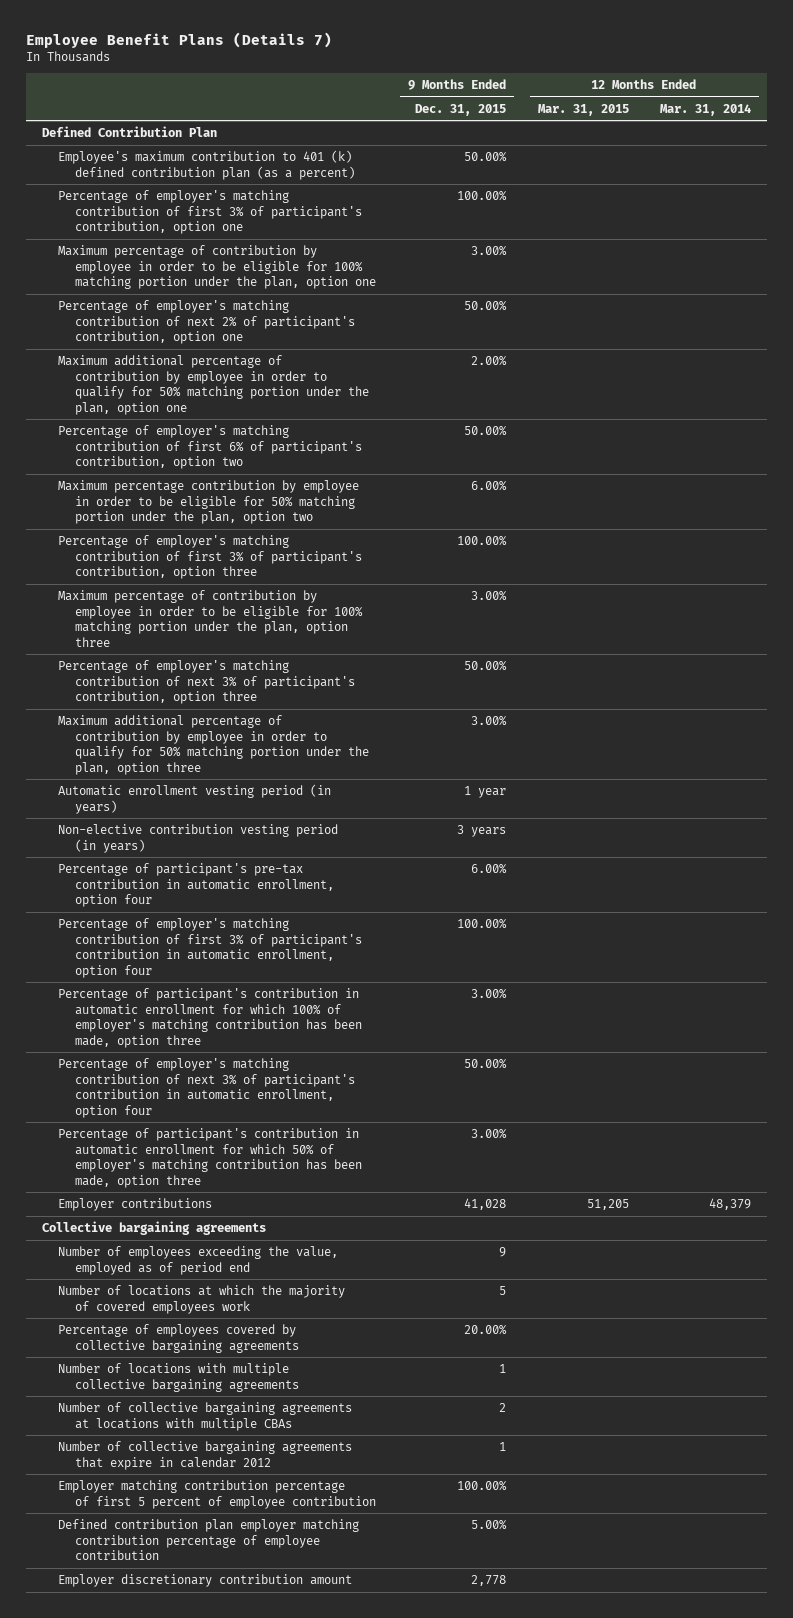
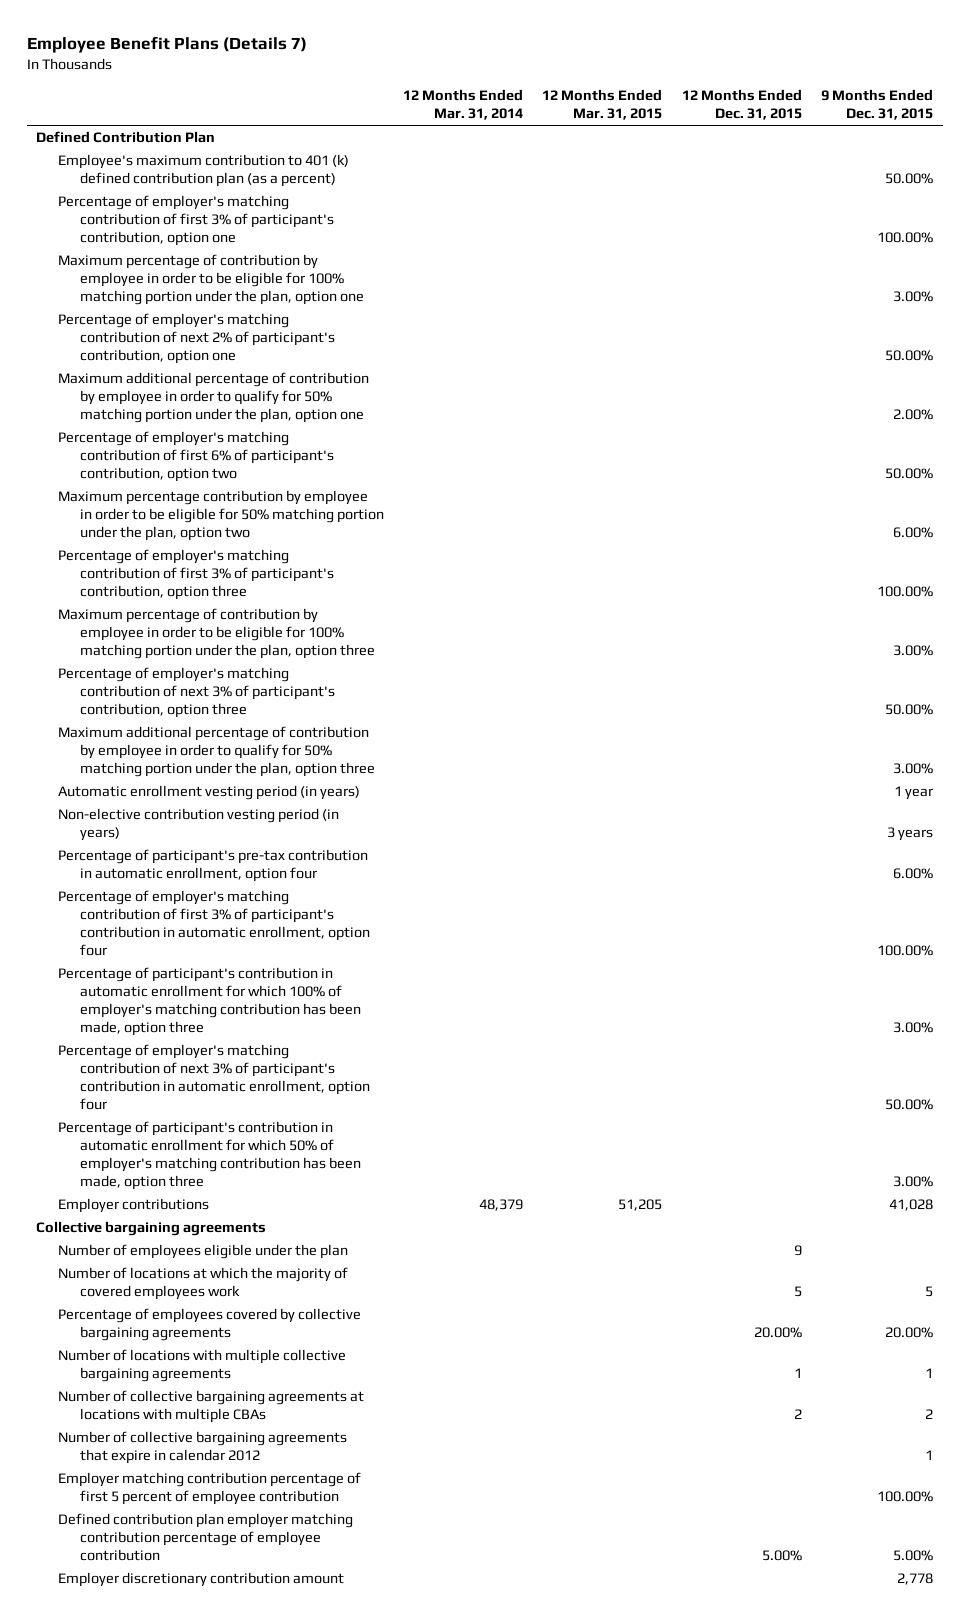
- | 9 Months Ended Dec. 31, 2015 | 12 Months Ended Mar. 31, 2015 | 12 Months Ended Mar. 31, 2014
+ | 12 Months Ended Mar. 31, 2014 | 12 Months Ended Mar. 31, 2015 | 12 Months Ended Dec. 31, 2015 | 9 Months Ended Dec. 31, 2015
- Number of employees exceeding the value, employed as of period end | 9 | |
+ Number of employees eligible under the plan | | | 9 |

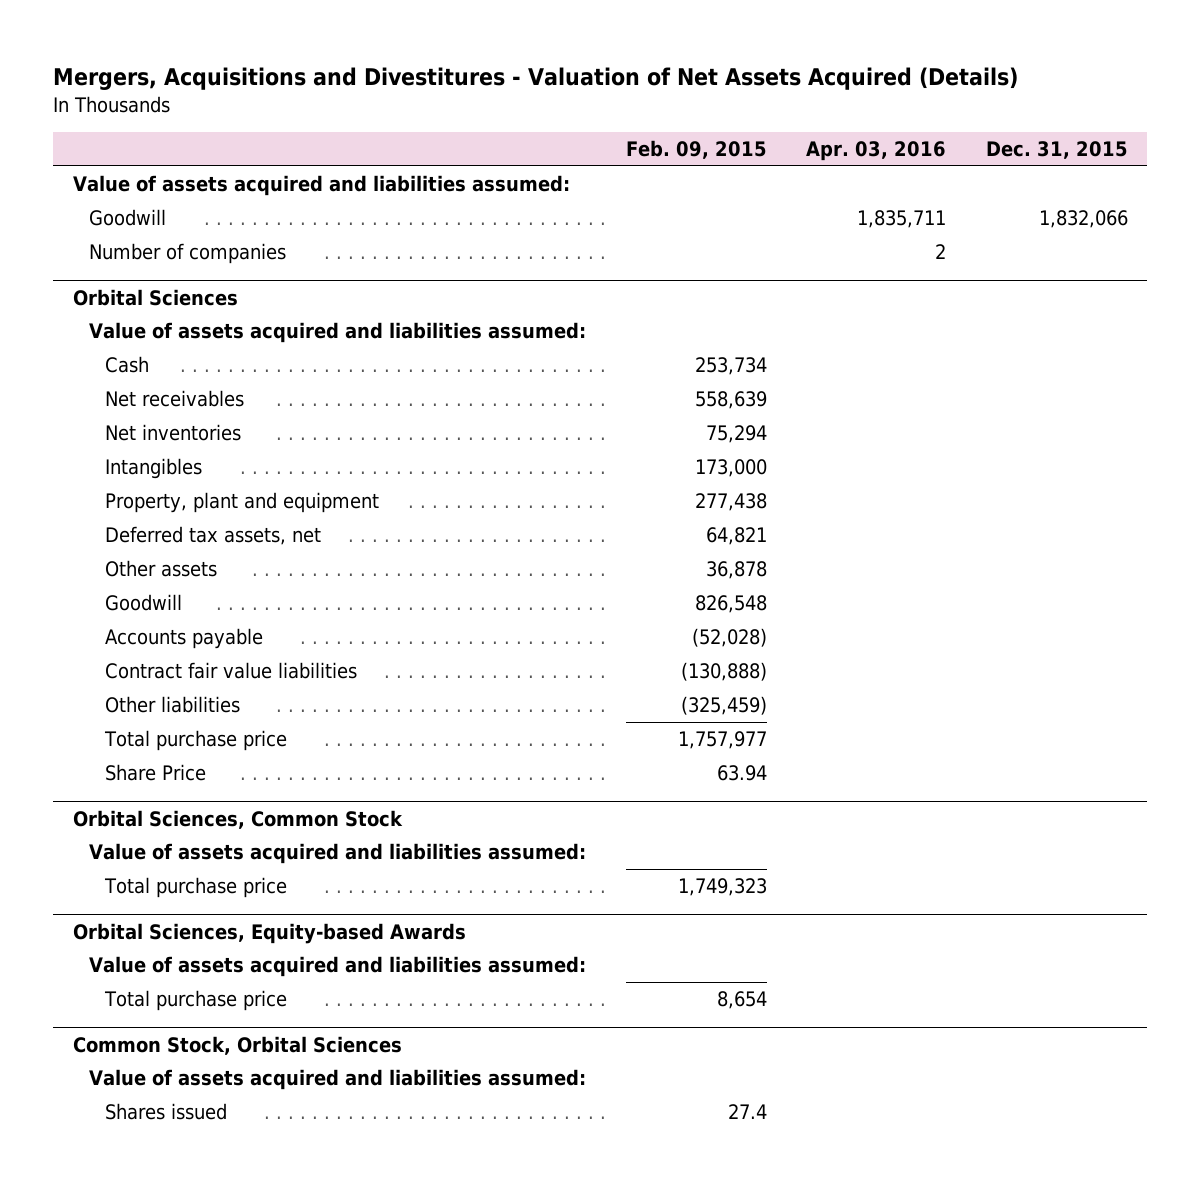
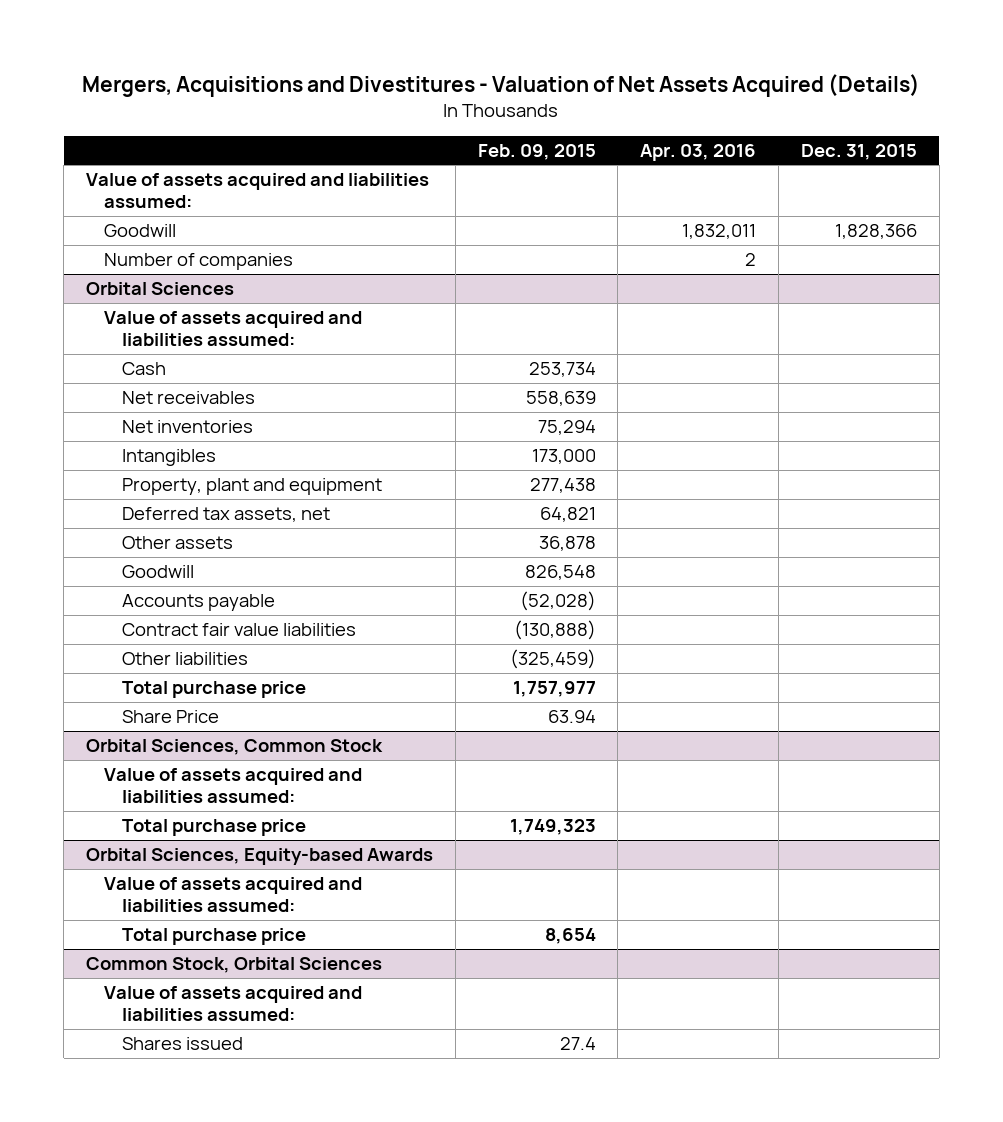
- Goodwill | | 1,835,711 | 1,832,066
+ Goodwill | | 1,832,011 | 1,828,366

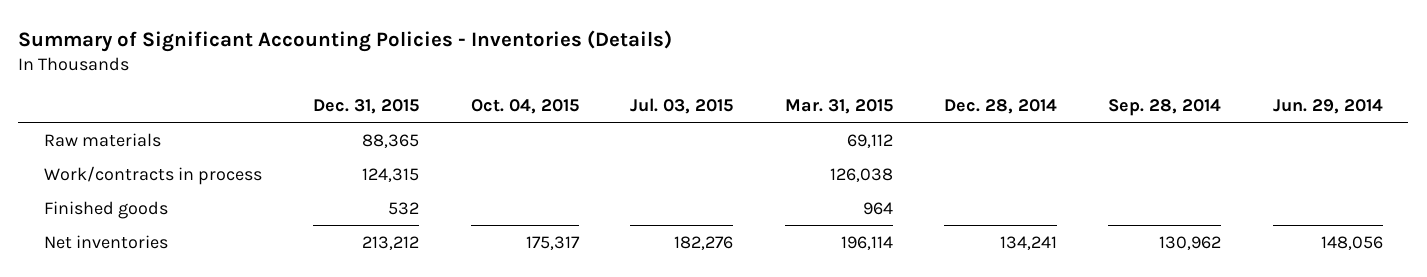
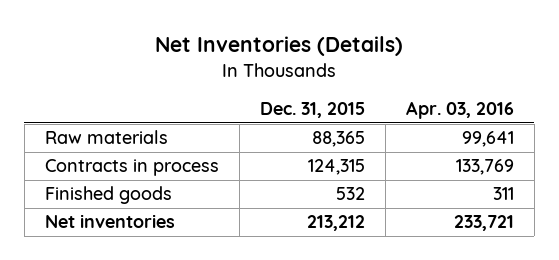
- Summary of Significant Accounting Policies - Inventories (Details)
+ Net Inventories (Details)
- | Dec. 31, 2015 | Oct. 04, 2015 | Jul. 03, 2015 | Mar. 31, 2015 | Dec. 28, 2014 | Sep. 28, 2014 | Jun. 29, 2014
+ | Dec. 31, 2015 | Apr. 03, 2016
- Work/contracts in process | 124,315 | | | 126,038 | | |
+ Contracts in process | 124,315 | 133,769

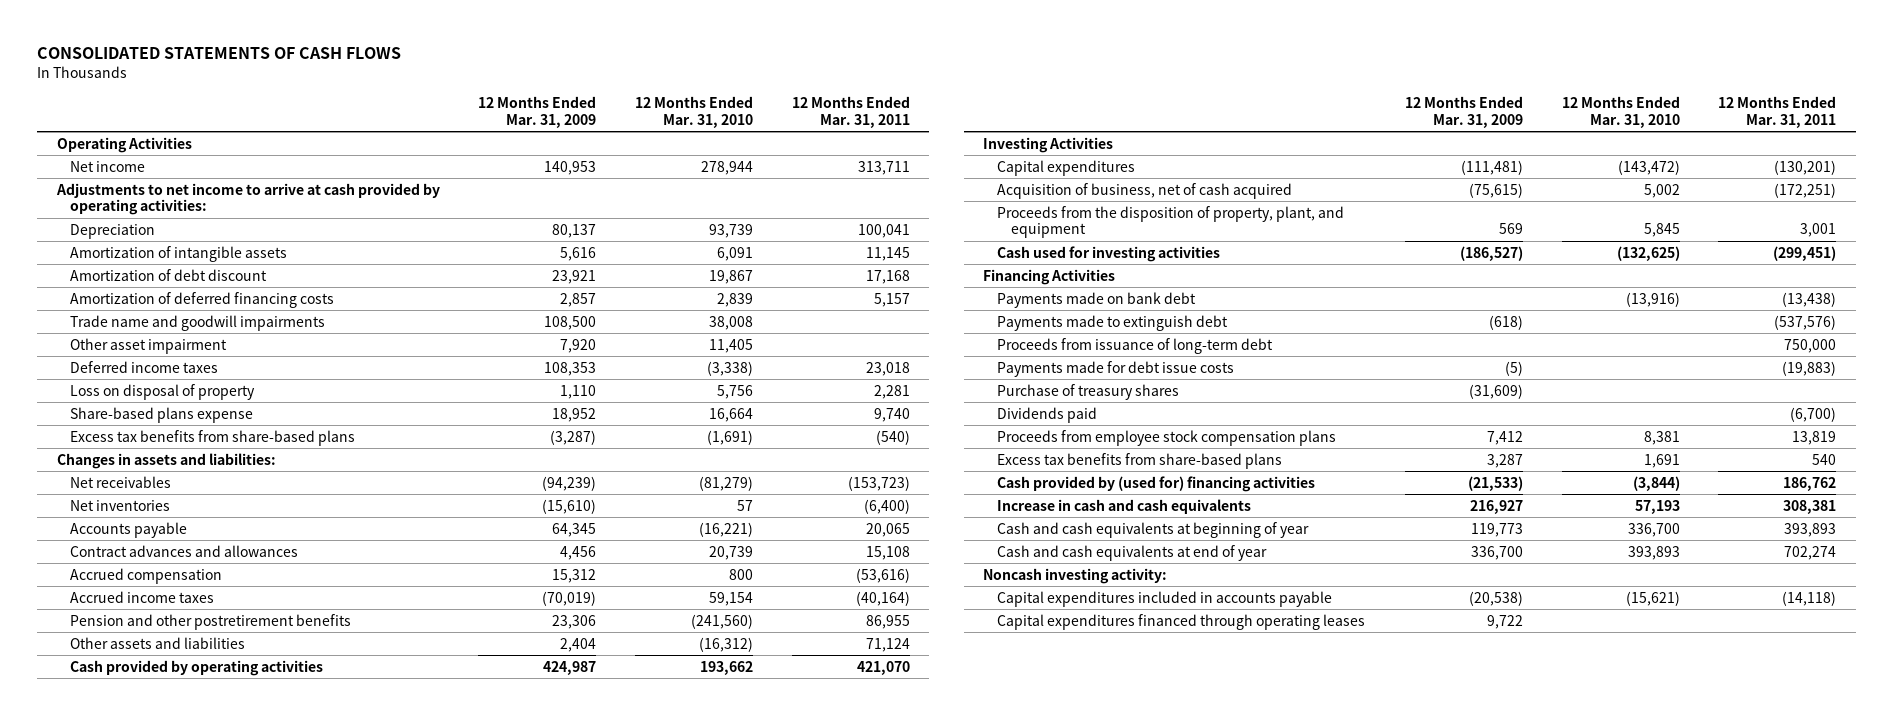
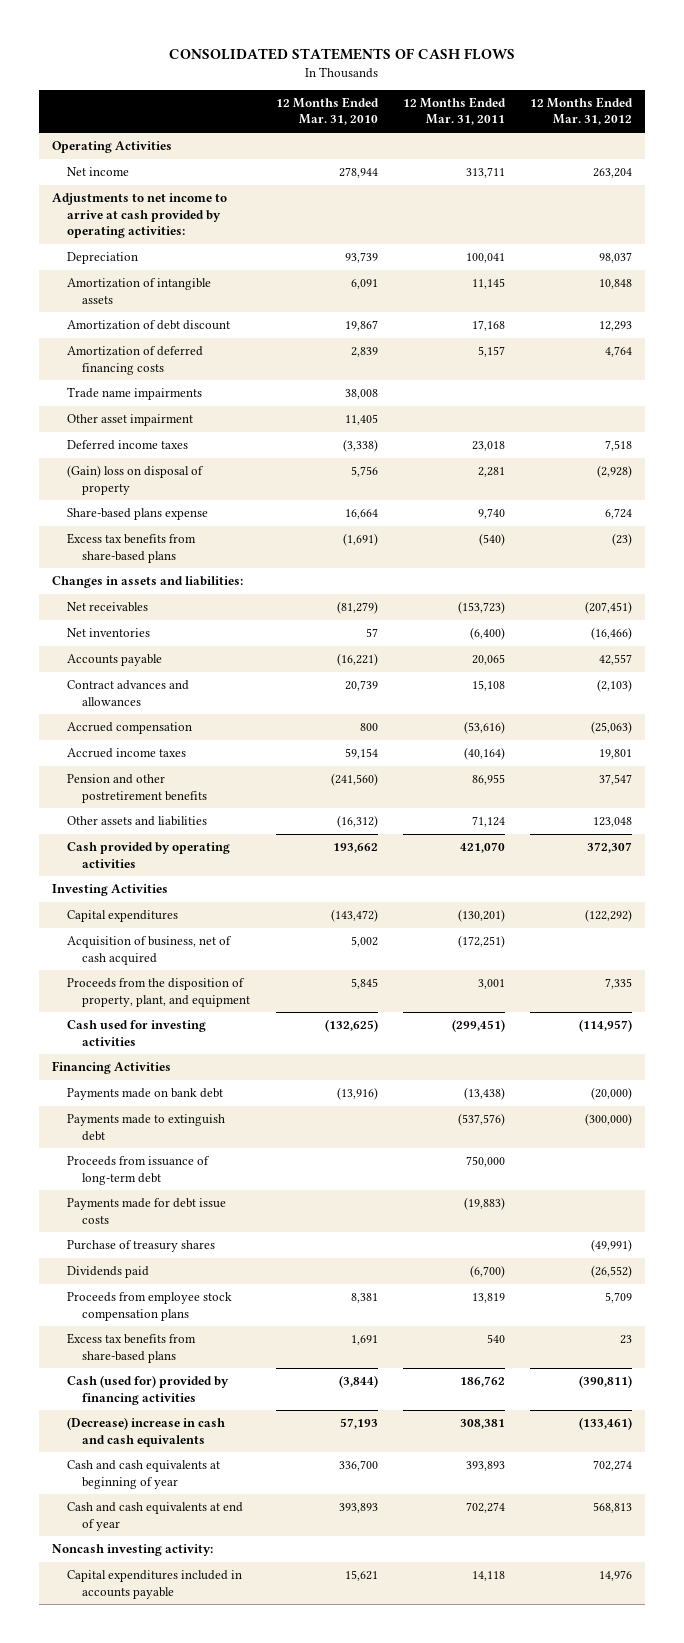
- | 12 Months Ended Mar. 31, 2009 | 12 Months Ended Mar. 31, 2010 | 12 Months Ended Mar. 31, 2011
+ | 12 Months Ended Mar. 31, 2010 | 12 Months Ended Mar. 31, 2011 | 12 Months Ended Mar. 31, 2012
- Trade name and goodwill impairments | 108,500 | 38,008 |
+ Trade name impairments | 38,008 | |
- Loss on disposal of property | 1,110 | 5,756 | 2,281
+ (Gain) loss on disposal of property | 5,756 | 2,281 | (2,928)
- Cash provided by (used for) financing activities | (21,533) | (3,844) | 186,762
- Increase in cash and cash equivalents | 216,927 | 57,193 | 308,381
+ Cash (used for) provided by financing activities | (3,844) | 186,762 | (390,811)
+ (Decrease) increase in cash and cash equivalents | 57,193 | 308,381 | (133,461)
- Capital expenditures included in accounts payable | (20,538) | (15,621) | (14,118)
- Capital expenditures financed through operating leases | 9,722 | |
+ Capital expenditures included in accounts payable | 15,621 | 14,118 | 14,976

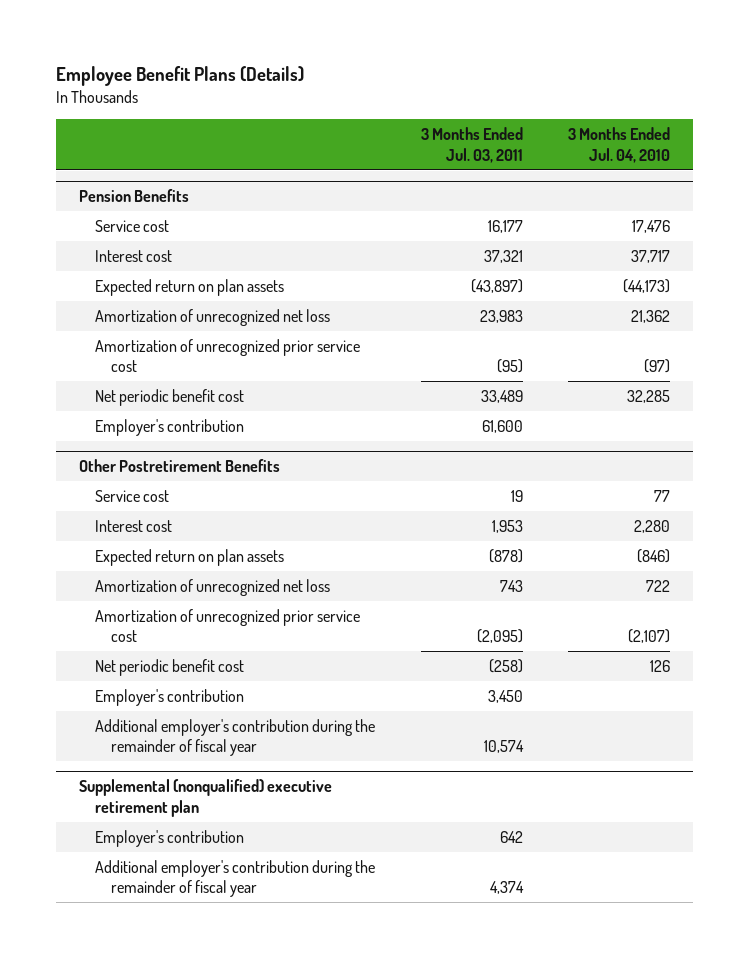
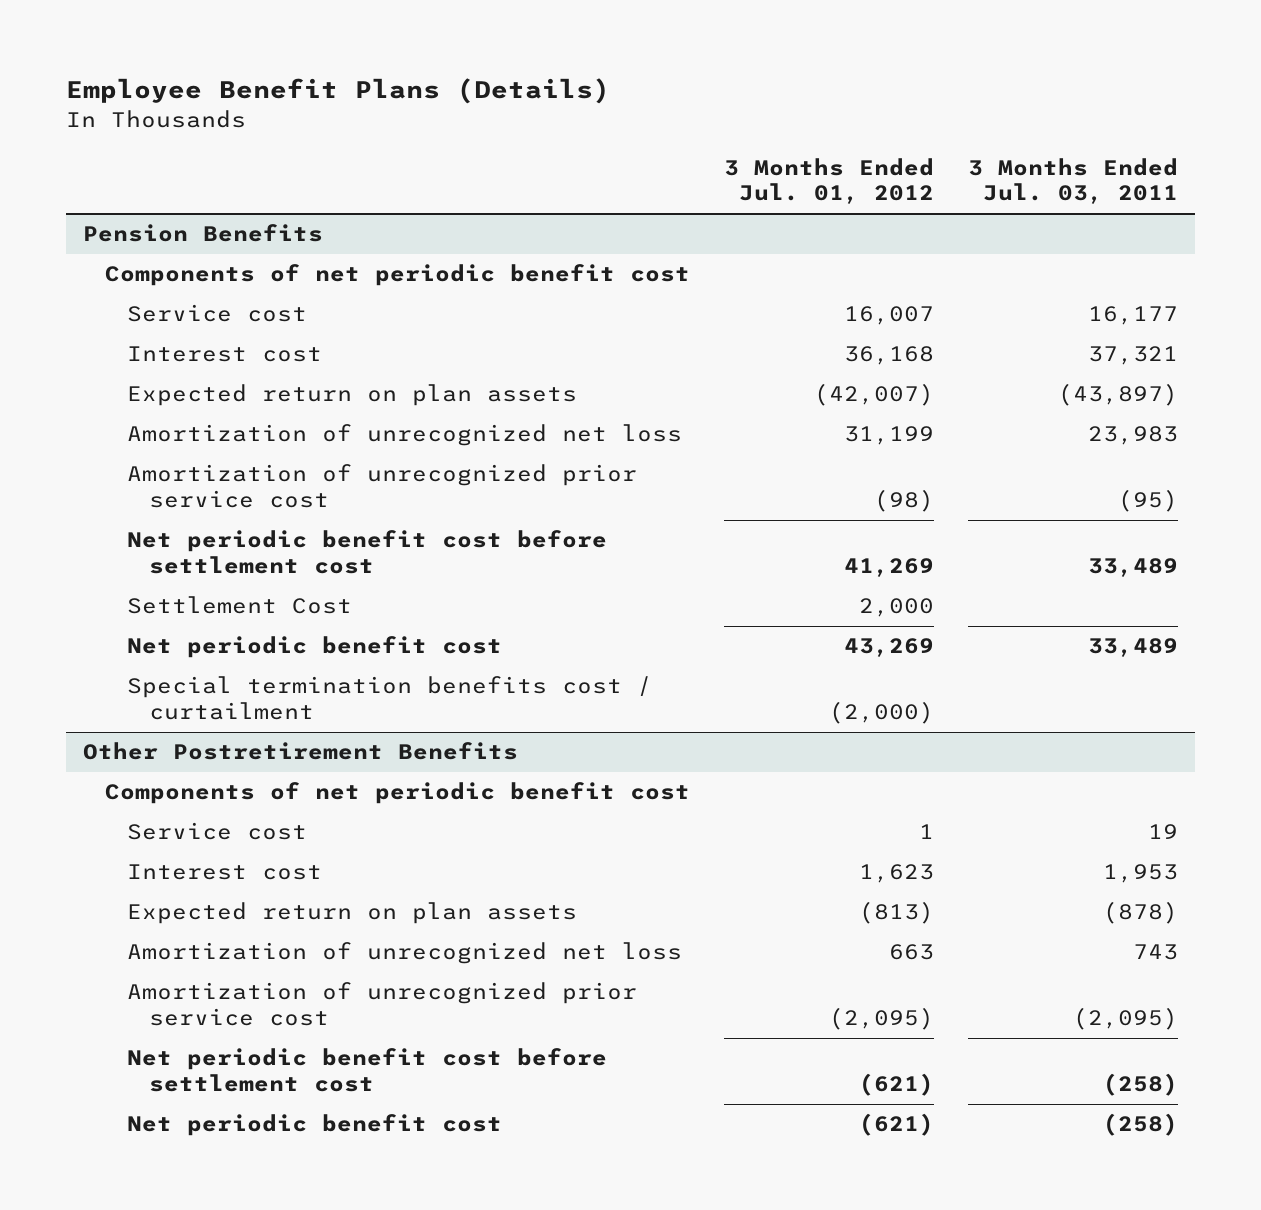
- | 3 Months Ended Jul. 03, 2011 | 3 Months Ended Jul. 04, 2010
+ | 3 Months Ended Jul. 01, 2012 | 3 Months Ended Jul. 03, 2011
@ Pension Benefits
+ Components of net periodic benefit cost
+ Net periodic benefit cost before settlement cost | 41,269 | 33,489
+ Settlement Cost | 2,000 |
- Employer's contribution | 61,600 |
+ Special termination benefits cost / curtailment | (2,000) |
@ Other Postretirement Benefits
+ Components of net periodic benefit cost
+ Net periodic benefit cost before settlement cost | (621) | (258)
- Employer's contribution | 3,450 |
- Additional employer's contribution during the remainder of fiscal year | 10,574 |
- Supplemental (nonqualified) executive retirement plan
- Employer's contribution | 642 |
- Additional employer's contribution during the remainder of fiscal year | 4,374 |

